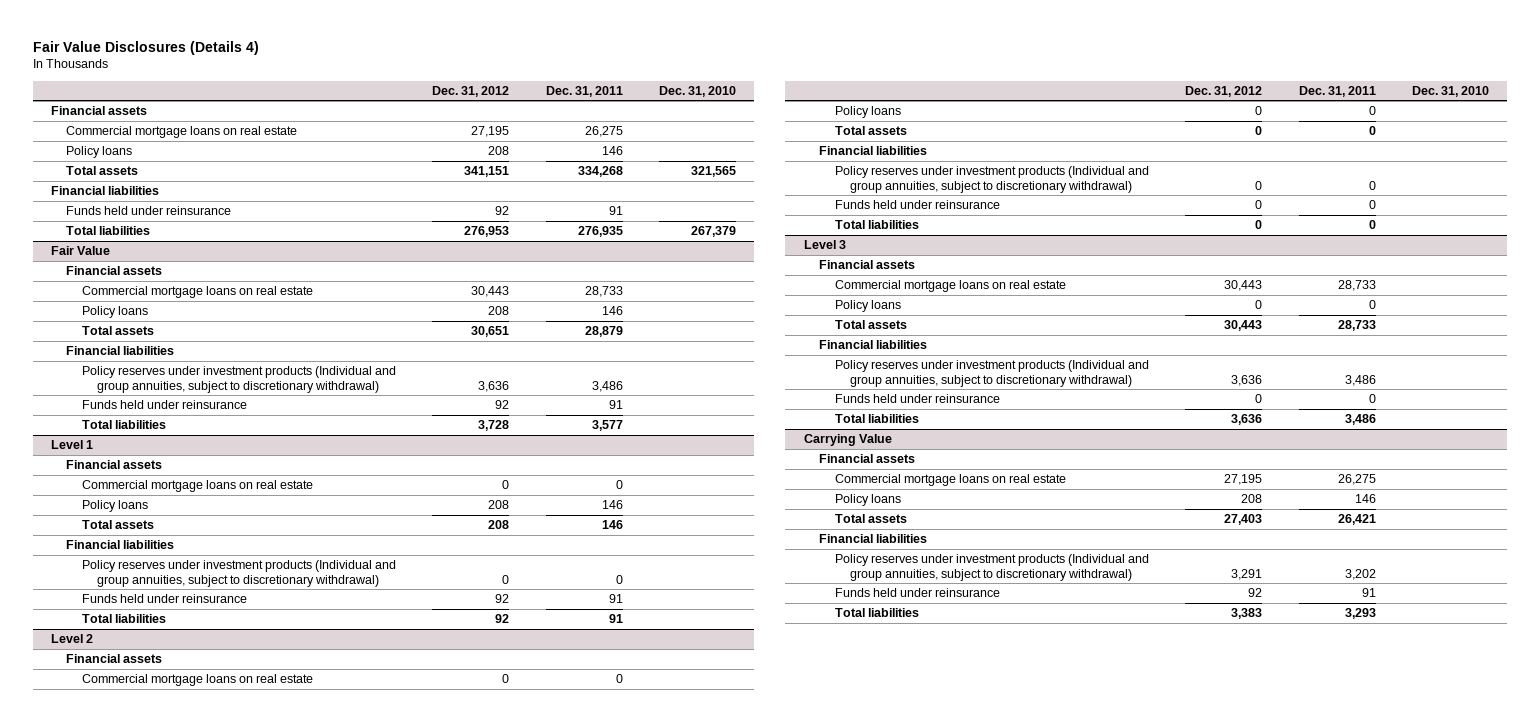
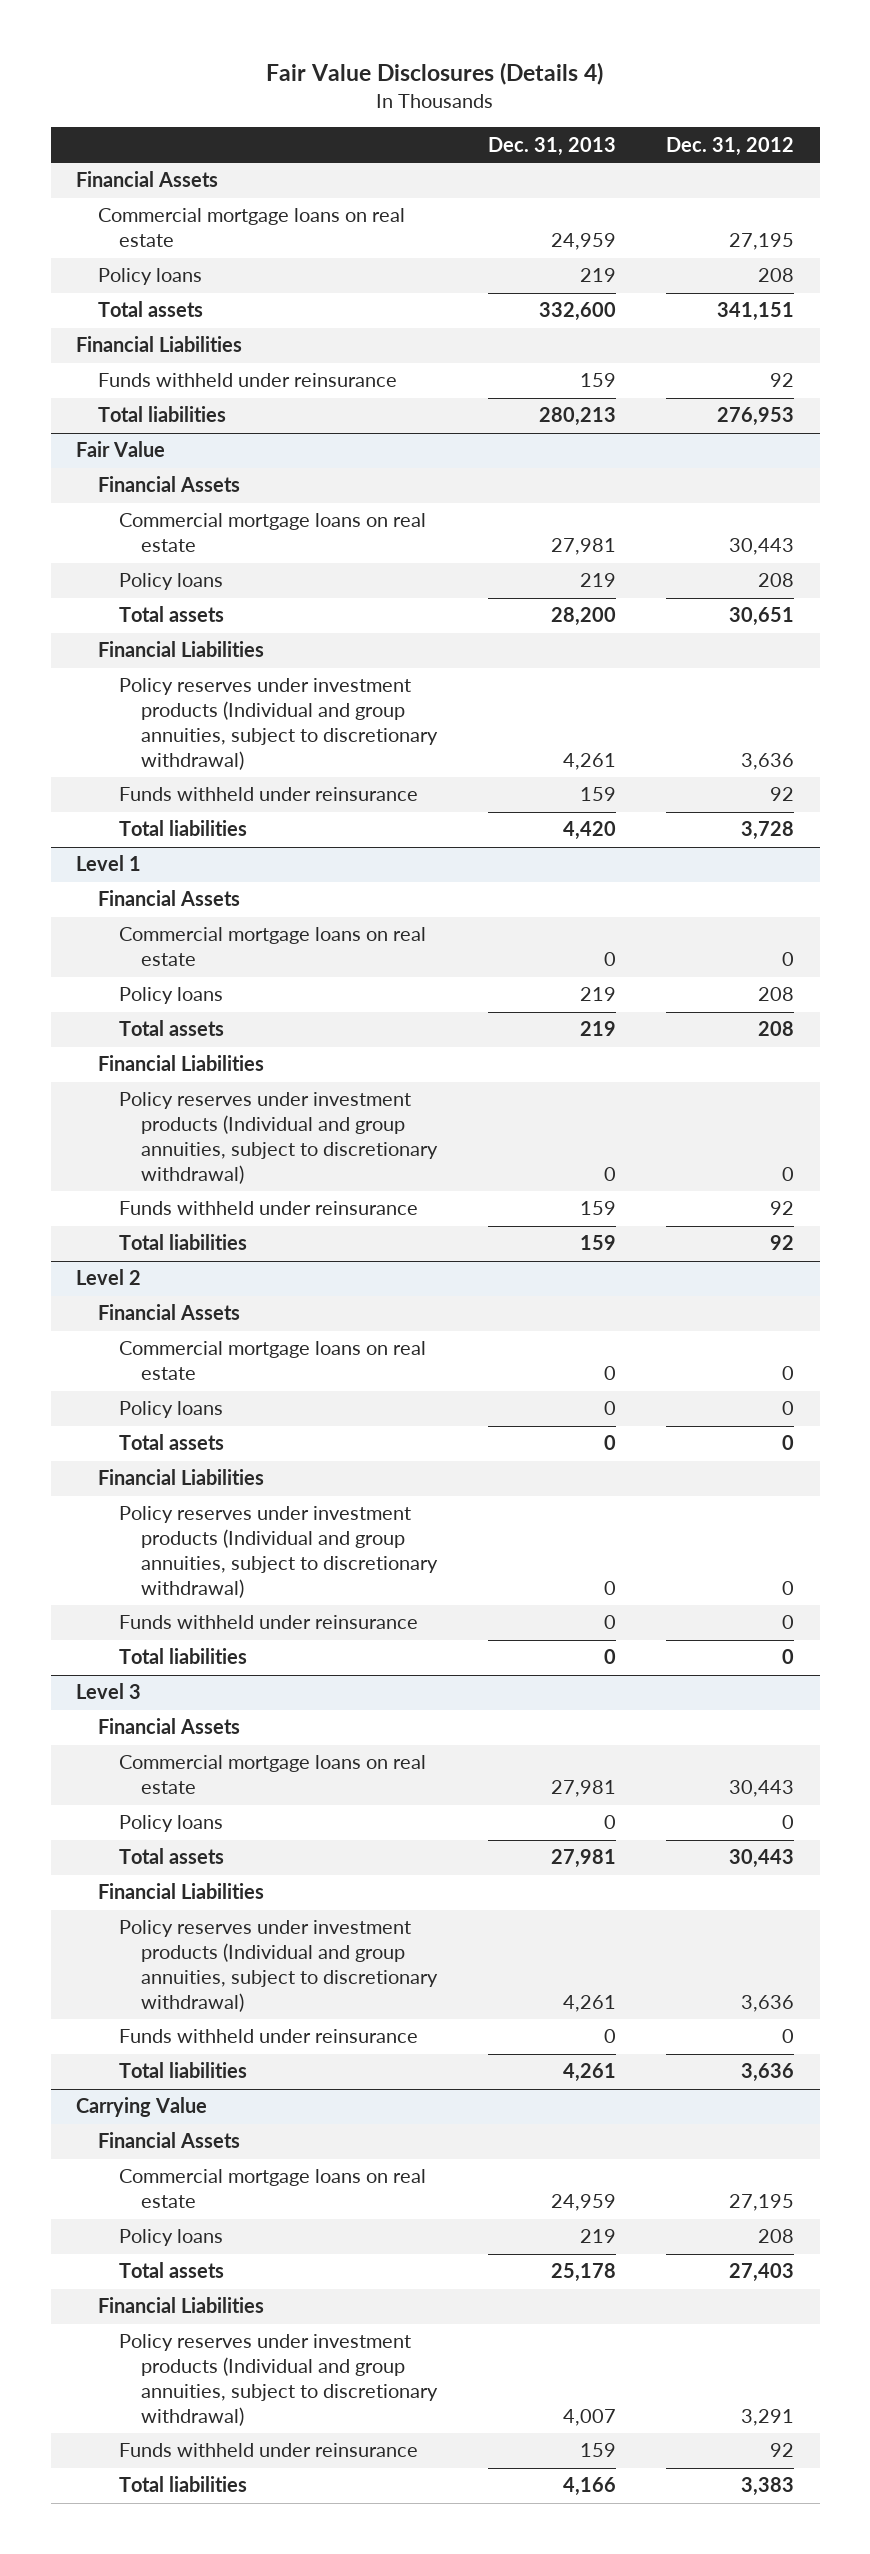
- | Dec. 31, 2012 | Dec. 31, 2011 | Dec. 31, 2010
+ | Dec. 31, 2013 | Dec. 31, 2012
- Financial assets
+ Financial Assets
- Financial liabilities
- Funds held under reinsurance | 92 | 91 |
+ Financial Liabilities
+ Funds withheld under reinsurance | 159 | 92
@ Fair Value
- Financial assets
+ Financial Assets
- Financial liabilities
+ Financial Liabilities
- Funds held under reinsurance | 92 | 91 |
+ Funds withheld under reinsurance | 159 | 92
@ Level 1
- Financial assets
+ Financial Assets
- Financial liabilities
+ Financial Liabilities
- Funds held under reinsurance | 92 | 91 |
+ Funds withheld under reinsurance | 159 | 92
@ Level 2
- Financial assets
+ Financial Assets
- Financial liabilities
+ Financial Liabilities
- Funds held under reinsurance | 0 | 0 |
+ Funds withheld under reinsurance | 0 | 0
@ Level 3
- Financial assets
+ Financial Assets
- Financial liabilities
+ Financial Liabilities
- Funds held under reinsurance | 0 | 0 |
+ Funds withheld under reinsurance | 0 | 0
@ Carrying Value
- Financial assets
+ Financial Assets
- Financial liabilities
+ Financial Liabilities
- Funds held under reinsurance | 92 | 91 |
+ Funds withheld under reinsurance | 159 | 92

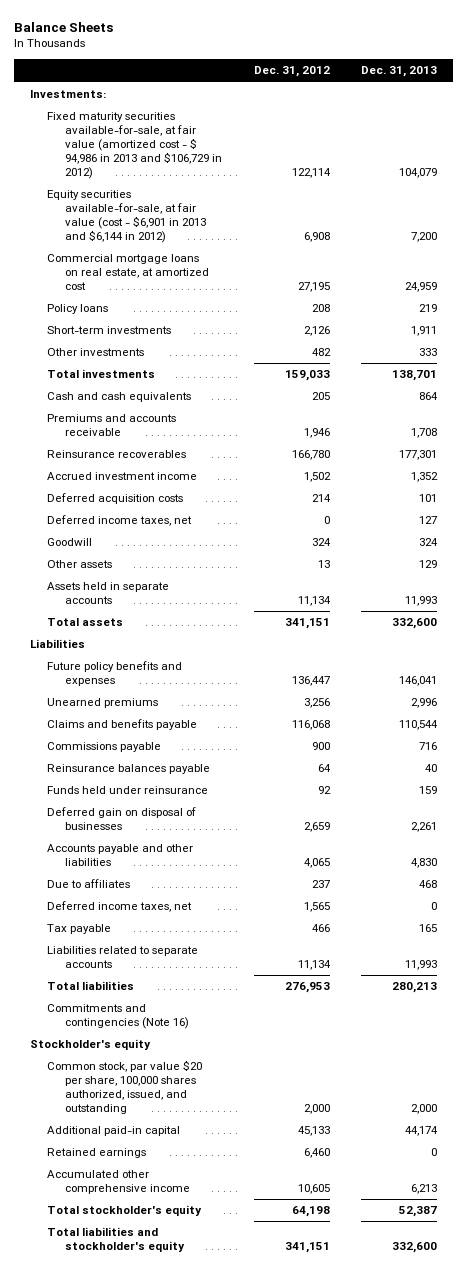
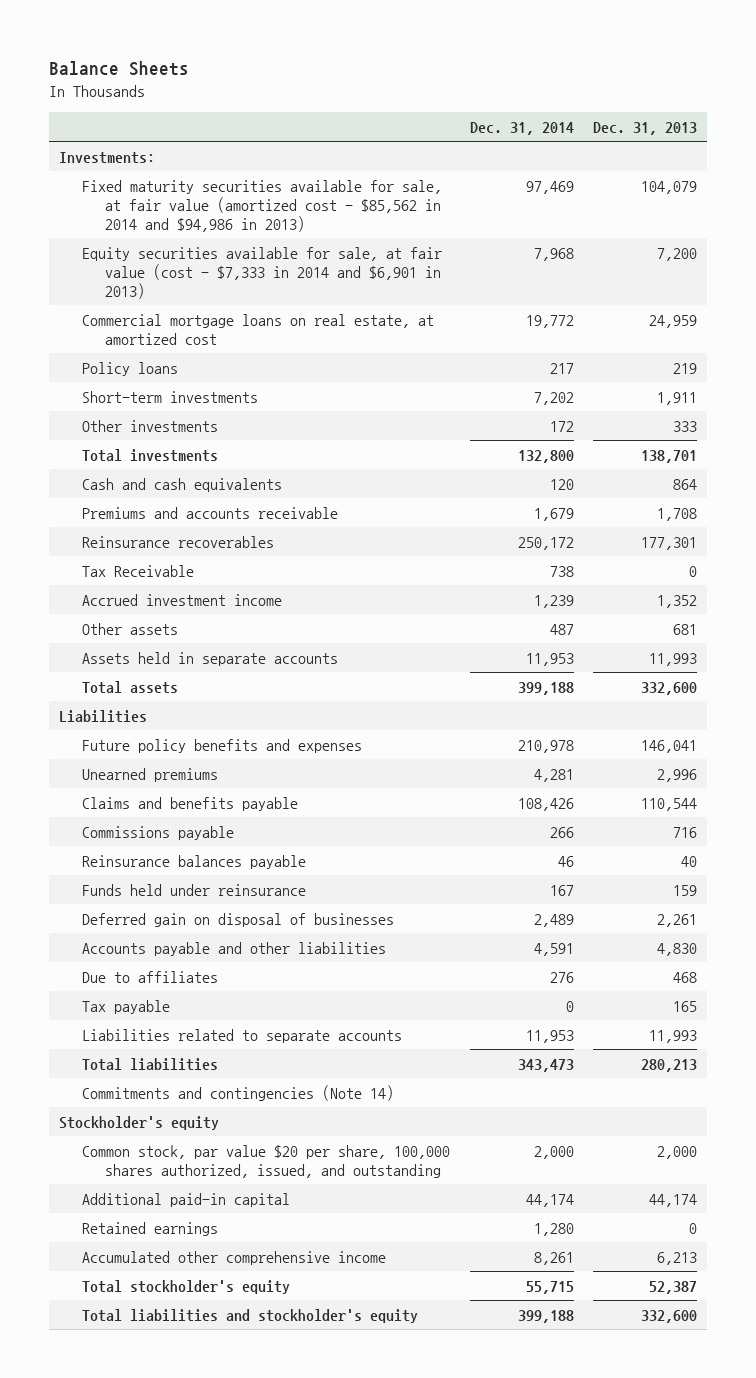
- | Dec. 31, 2012 | Dec. 31, 2013
+ | Dec. 31, 2014 | Dec. 31, 2013
- Fixed maturity securities available-for-sale, at fair value (amortized cost - $ 94,986 in 2013 and $106,729 in 2012) | 122,114 | 104,079
- Equity securities available-for-sale, at fair value (cost - $6,901 in 2013 and $6,144 in 2012) | 6,908 | 7,200
+ Fixed maturity securities available for sale, at fair value (amortized cost - $85,562 in 2014 and $94,986 in 2013) | 97,469 | 104,079
+ Equity securities available for sale, at fair value (cost - $7,333 in 2014 and $6,901 in 2013) | 7,968 | 7,200
+ Tax Receivable | 738 | 0
- Deferred acquisition costs | 214 | 101
- Deferred income taxes, net | 0 | 127
- Goodwill | 324 | 324
- Other assets | 13 | 129
+ Other assets | 487 | 681
- Deferred income taxes, net | 1,565 | 0
- Commitments and contingencies (Note 16)
+ Commitments and contingencies (Note 14)

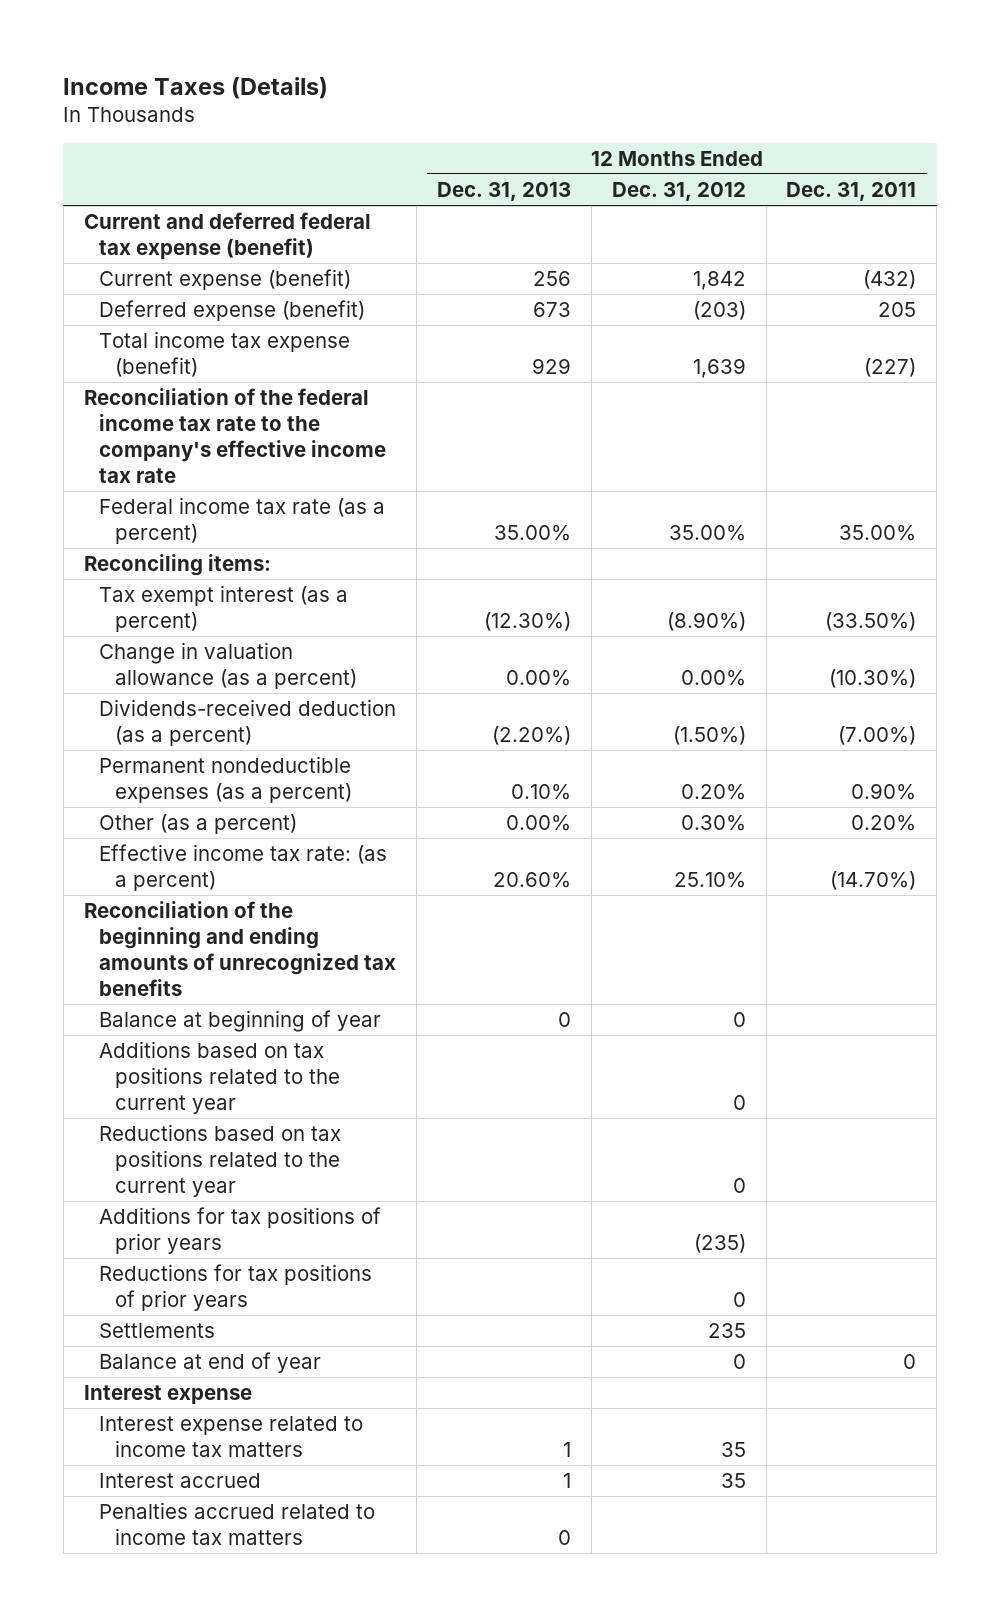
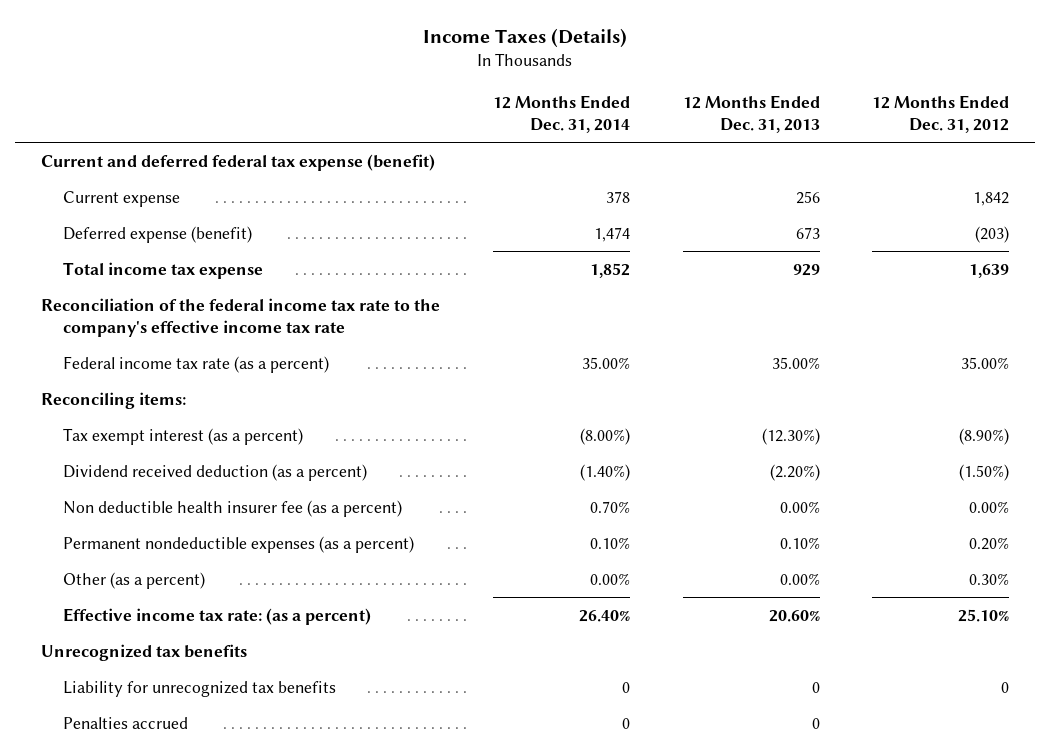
- | 12 Months Ended Dec. 31, 2013 | 12 Months Ended Dec. 31, 2012 | 12 Months Ended Dec. 31, 2011
+ | 12 Months Ended Dec. 31, 2014 | 12 Months Ended Dec. 31, 2013 | 12 Months Ended Dec. 31, 2012
- Current expense (benefit) | 256 | 1,842 | (432)
+ Current expense | 378 | 256 | 1,842
- Total income tax expense (benefit) | 929 | 1,639 | (227)
+ Total income tax expense | 1,852 | 929 | 1,639
- Change in valuation allowance (as a percent) | 0.00% | 0.00% | (10.30%)
- Dividends-received deduction (as a percent) | (2.20%) | (1.50%) | (7.00%)
+ Dividend received deduction (as a percent) | (1.40%) | (2.20%) | (1.50%)
+ Non deductible health insurer fee (as a percent) | 0.70% | 0.00% | 0.00%
- Reconciliation of the beginning and ending amounts of unrecognized tax benefits
- Balance at beginning of year | 0 | 0 |
- Additions based on tax positions related to the current year | | 0 |
- Reductions based on tax positions related to the current year | | 0 |
- Additions for tax positions of prior years | | (235) |
- Reductions for tax positions of prior years | | 0 |
- Settlements | | 235 |
- Balance at end of year | | 0 | 0
- Interest expense
- Interest expense related to income tax matters | 1 | 35 |
- Interest accrued | 1 | 35 |
- Penalties accrued related to income tax matters | 0 | |
+ Unrecognized tax benefits
+ Liability for unrecognized tax benefits | 0 | 0 | 0
+ Penalties accrued | 0 | 0 |

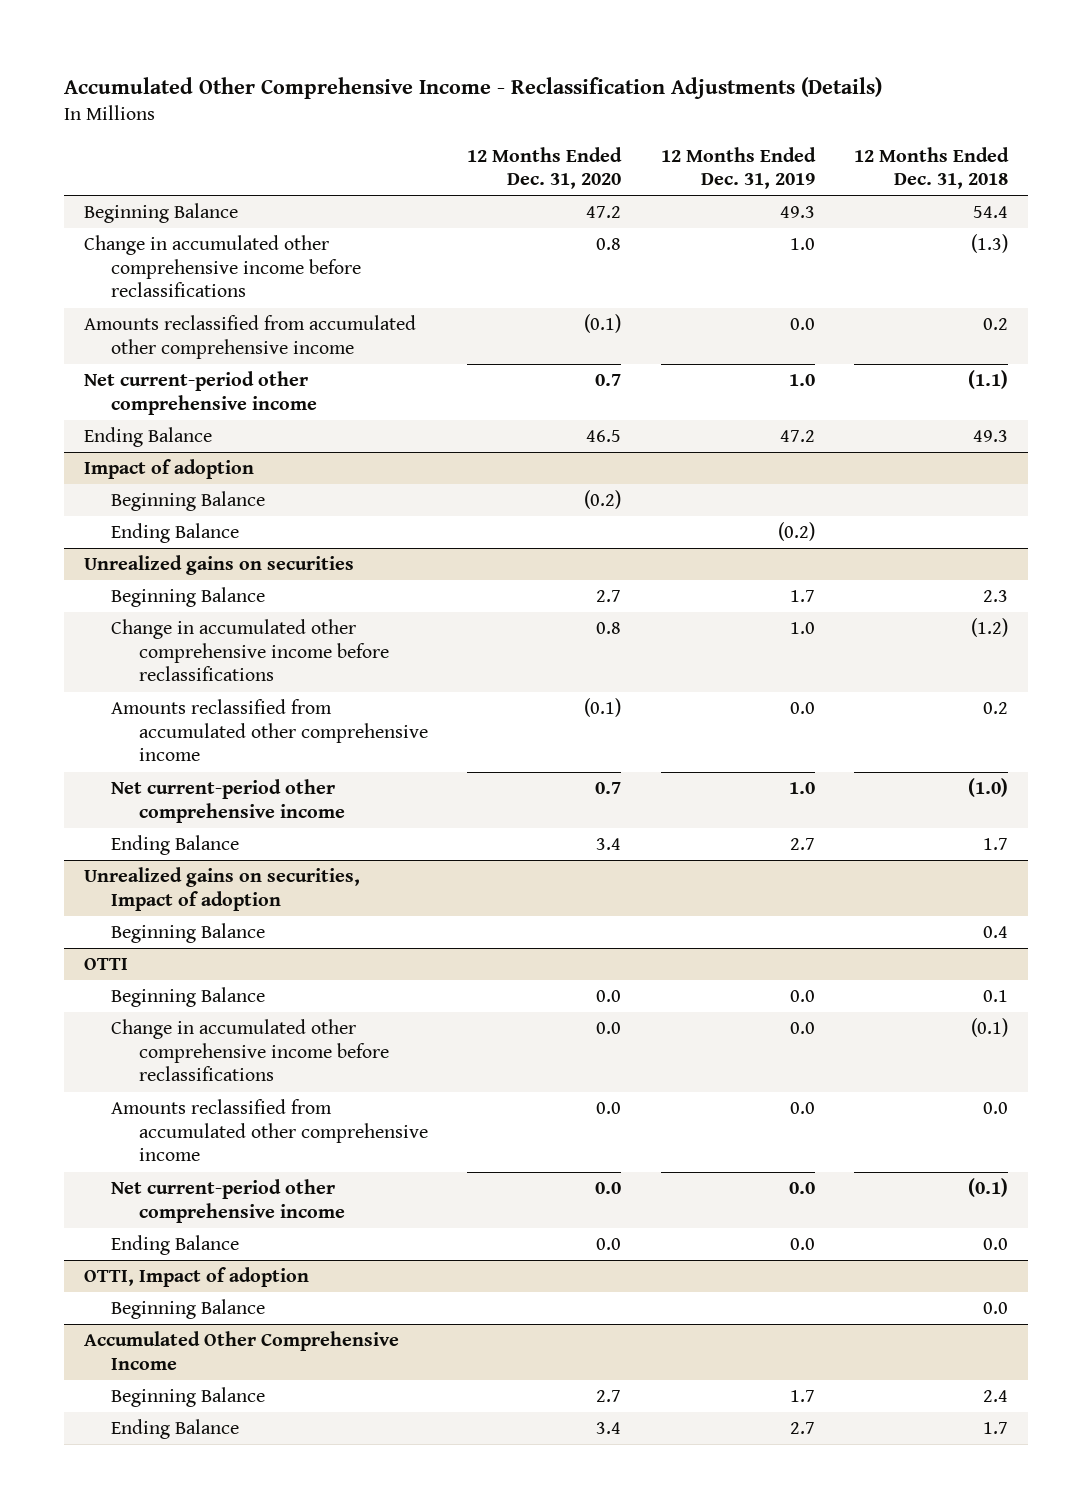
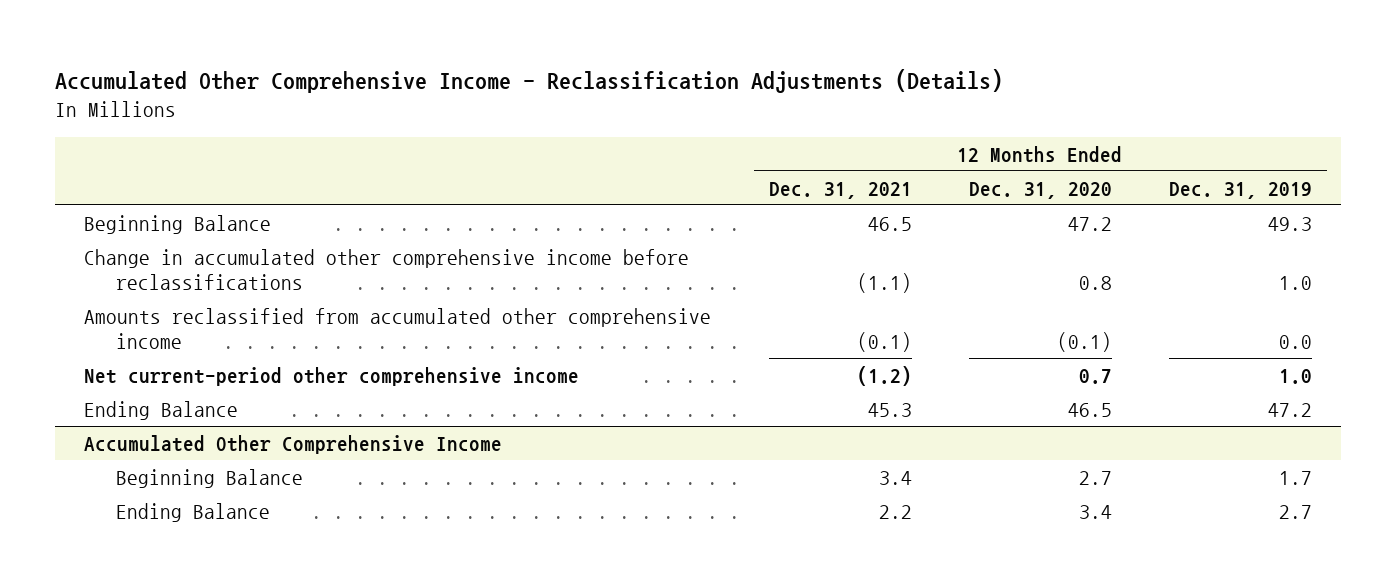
- | 12 Months Ended Dec. 31, 2020 | 12 Months Ended Dec. 31, 2019 | 12 Months Ended Dec. 31, 2018
+ | 12 Months Ended Dec. 31, 2021 | 12 Months Ended Dec. 31, 2020 | 12 Months Ended Dec. 31, 2019
- Impact of adoption
- Beginning Balance | (0.2) | |
- Ending Balance | | (0.2) |
- Unrealized gains on securities
- Beginning Balance | 2.7 | 1.7 | 2.3
- Change in accumulated other comprehensive income before reclassifications | 0.8 | 1.0 | (1.2)
- Amounts reclassified from accumulated other comprehensive income | (0.1) | 0.0 | 0.2
- Net current-period other comprehensive income | 0.7 | 1.0 | (1.0)
- Ending Balance | 3.4 | 2.7 | 1.7
- Unrealized gains on securities, Impact of adoption
- Beginning Balance | | | 0.4
- OTTI
- Beginning Balance | 0.0 | 0.0 | 0.1
- Change in accumulated other comprehensive income before reclassifications | 0.0 | 0.0 | (0.1)
- Amounts reclassified from accumulated other comprehensive income | 0.0 | 0.0 | 0.0
- Net current-period other comprehensive income | 0.0 | 0.0 | (0.1)
- Ending Balance | 0.0 | 0.0 | 0.0
- OTTI, Impact of adoption
- Beginning Balance | | | 0.0

